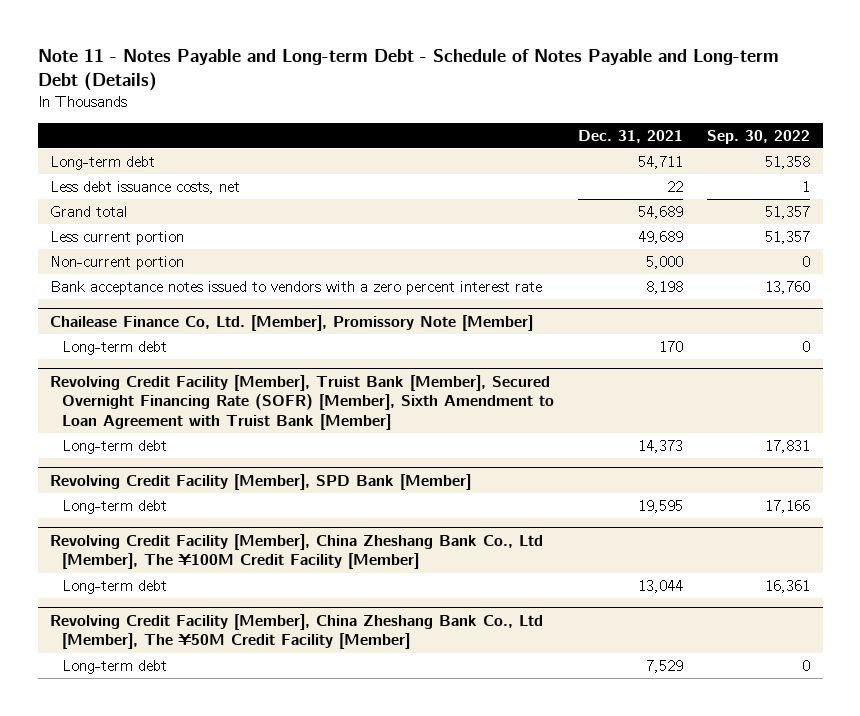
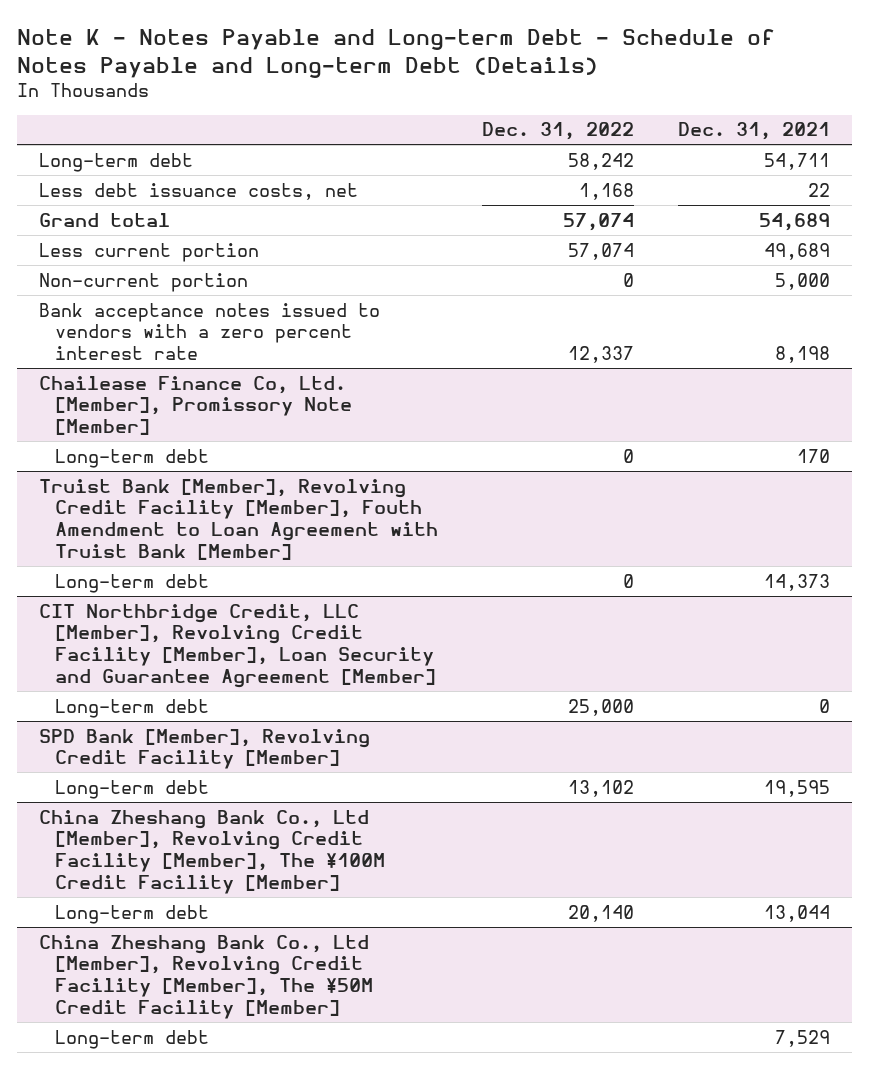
- Note 11 - Notes Payable and Long-term Debt - Schedule of Notes Payable and Long-term Debt (Details)
+ Note K - Notes Payable and Long-term Debt - Schedule of Notes Payable and Long-term Debt (Details)
- | Dec. 31, 2021 | Sep. 30, 2022
+ | Dec. 31, 2022 | Dec. 31, 2021
- Revolving Credit Facility [Member], Truist Bank [Member], Secured Overnight Financing Rate (SOFR) [Member], Sixth Amendment to Loan Agreement with Truist Bank [Member]
+ Truist Bank [Member], Revolving Credit Facility [Member], Fouth Amendment to Loan Agreement with Truist Bank [Member]
- Revolving Credit Facility [Member], SPD Bank [Member]
+ CIT Northbridge Credit, LLC [Member], Revolving Credit Facility [Member], Loan Security and Guarantee Agreement [Member]
+ Long-term debt | 25,000 | 0
+ SPD Bank [Member], Revolving Credit Facility [Member]
- Revolving Credit Facility [Member], China Zheshang Bank Co., Ltd [Member], The ¥100M Credit Facility [Member]
+ China Zheshang Bank Co., Ltd [Member], Revolving Credit Facility [Member], The ¥100M Credit Facility [Member]
- Revolving Credit Facility [Member], China Zheshang Bank Co., Ltd [Member], The ¥50M Credit Facility [Member]
+ China Zheshang Bank Co., Ltd [Member], Revolving Credit Facility [Member], The ¥50M Credit Facility [Member]

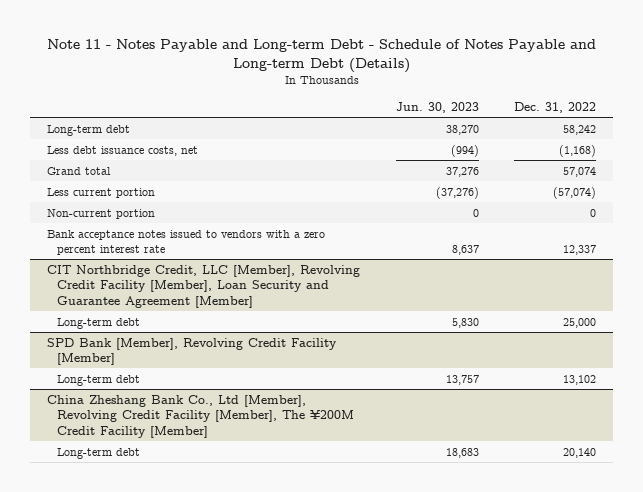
- Note K - Notes Payable and Long-term Debt - Schedule of Notes Payable and Long-term Debt (Details)
+ Note 11 - Notes Payable and Long-term Debt - Schedule of Notes Payable and Long-term Debt (Details)
- | Dec. 31, 2022 | Dec. 31, 2021
+ | Jun. 30, 2023 | Dec. 31, 2022
- Less debt issuance costs, net | 1,168 | 22
+ Less debt issuance costs, net | (994) | (1,168)
- Less current portion | 57,074 | 49,689
+ Less current portion | (37,276) | (57,074)
- Chailease Finance Co, Ltd. [Member], Promissory Note [Member]
- Long-term debt | 0 | 170
- Truist Bank [Member], Revolving Credit Facility [Member], Fouth Amendment to Loan Agreement with Truist Bank [Member]
- Long-term debt | 0 | 14,373
- China Zheshang Bank Co., Ltd [Member], Revolving Credit Facility [Member], The ¥100M Credit Facility [Member]
+ China Zheshang Bank Co., Ltd [Member], Revolving Credit Facility [Member], The ¥200M Credit Facility [Member]
- China Zheshang Bank Co., Ltd [Member], Revolving Credit Facility [Member], The ¥50M Credit Facility [Member]
- Long-term debt | | 7,529

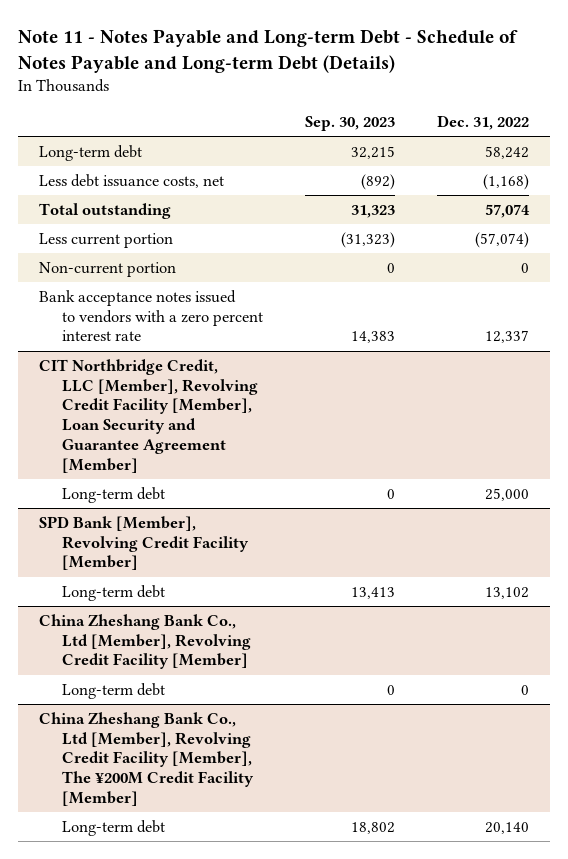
- | Jun. 30, 2023 | Dec. 31, 2022
+ | Sep. 30, 2023 | Dec. 31, 2022
- Grand total | 37,276 | 57,074
+ Total outstanding | 31,323 | 57,074
+ China Zheshang Bank Co., Ltd [Member], Revolving Credit Facility [Member]
+ Long-term debt | 0 | 0

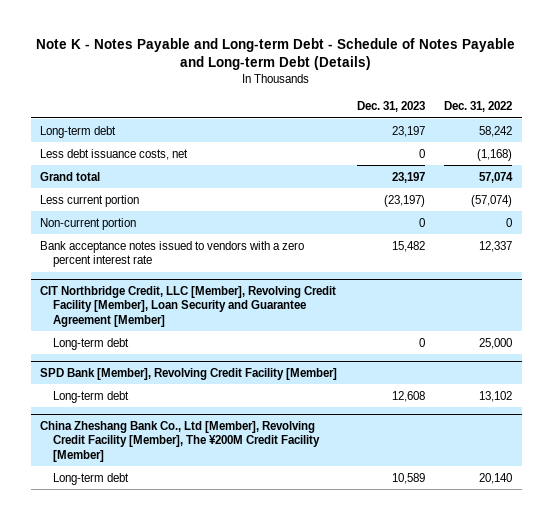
- Note 11 - Notes Payable and Long-term Debt - Schedule of Notes Payable and Long-term Debt (Details)
+ Note K - Notes Payable and Long-term Debt - Schedule of Notes Payable and Long-term Debt (Details)
- | Sep. 30, 2023 | Dec. 31, 2022
+ | Dec. 31, 2023 | Dec. 31, 2022
- Total outstanding | 31,323 | 57,074
+ Grand total | 23,197 | 57,074
- China Zheshang Bank Co., Ltd [Member], Revolving Credit Facility [Member]
- Long-term debt | 0 | 0

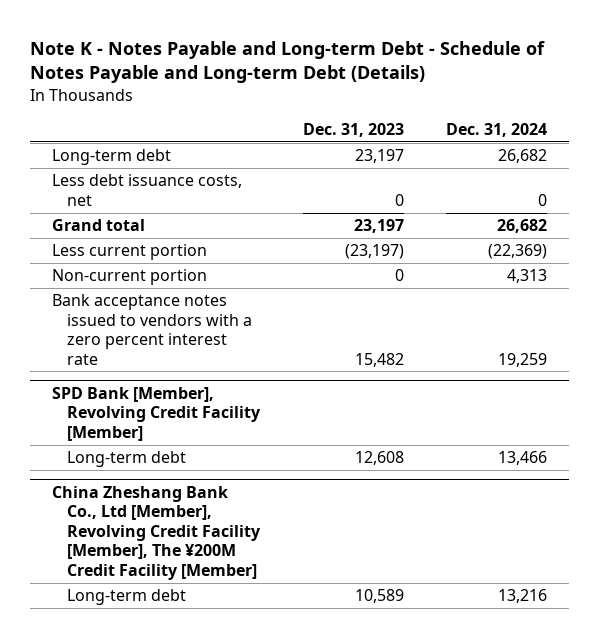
- | Dec. 31, 2023 | Dec. 31, 2022
+ | Dec. 31, 2023 | Dec. 31, 2024
- CIT Northbridge Credit, LLC [Member], Revolving Credit Facility [Member], Loan Security and Guarantee Agreement [Member]
- Long-term debt | 0 | 25,000

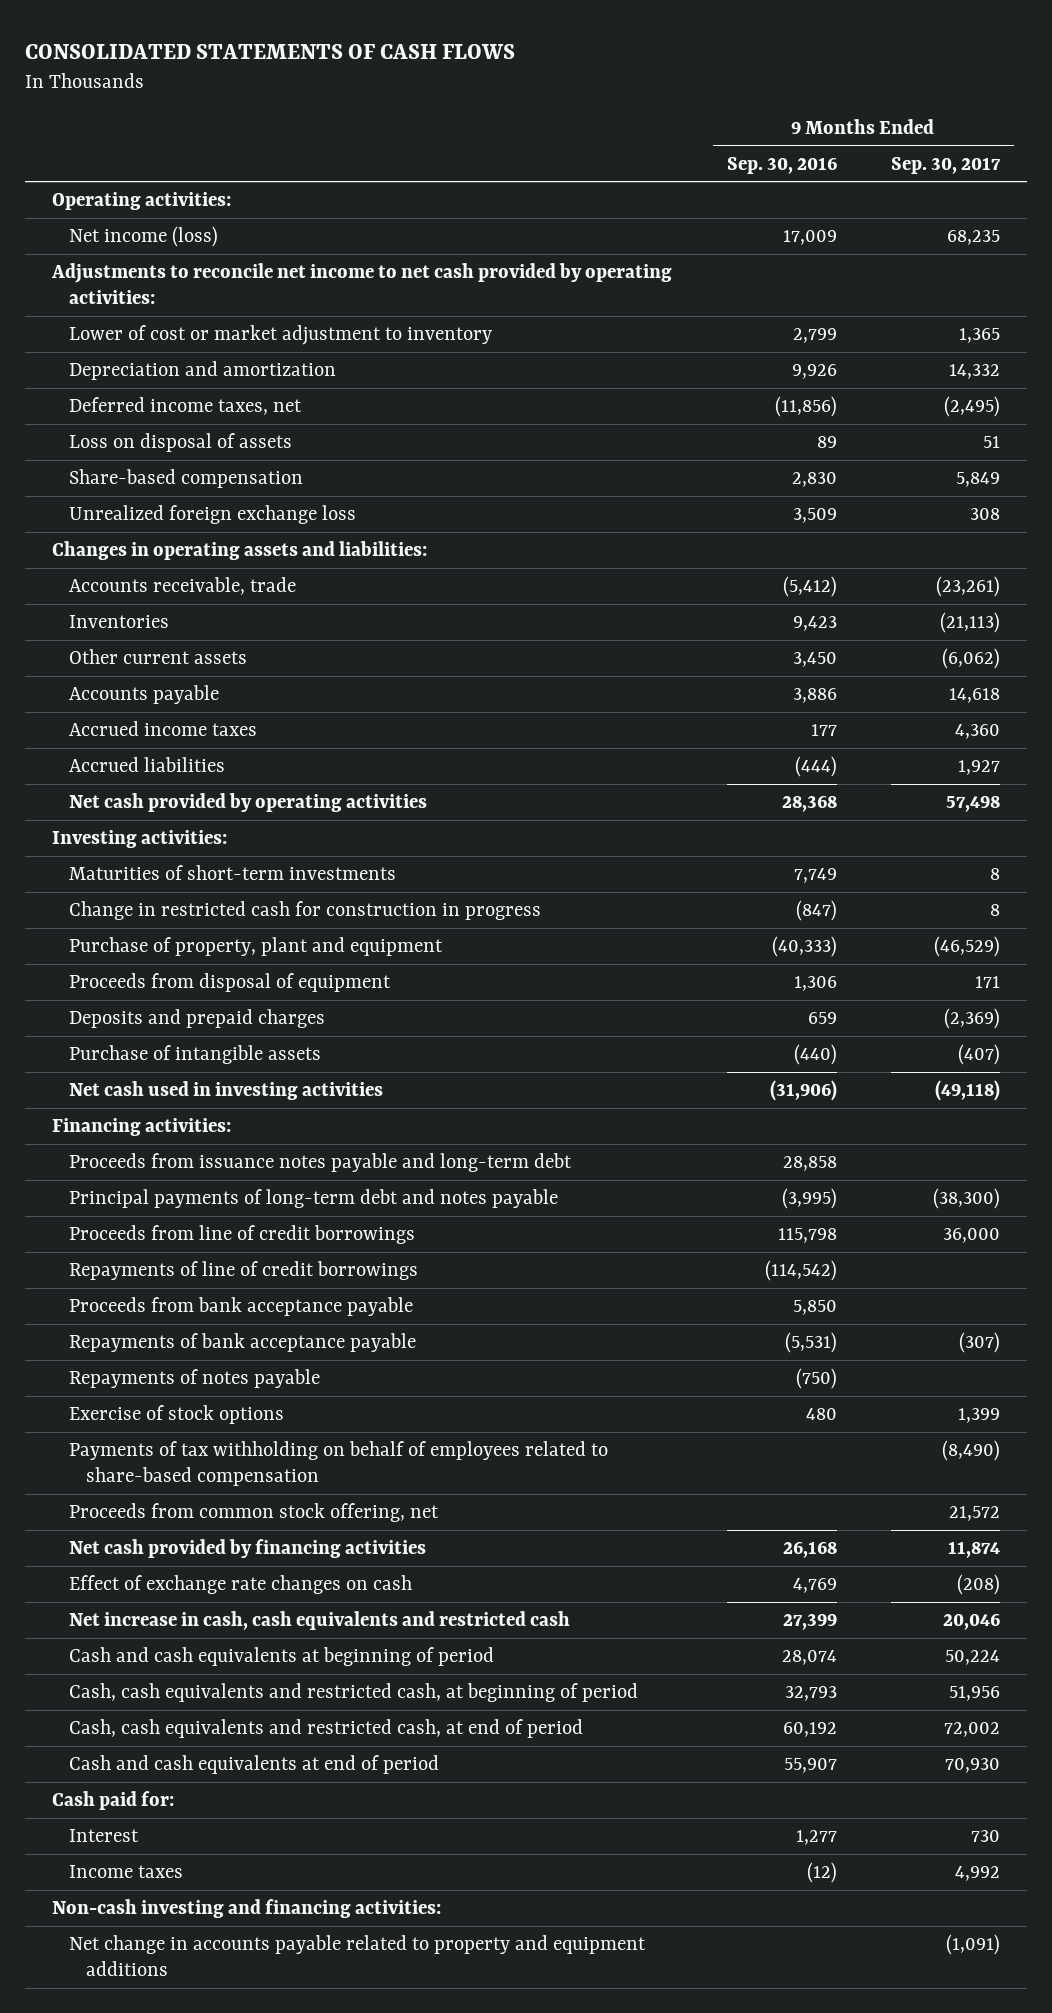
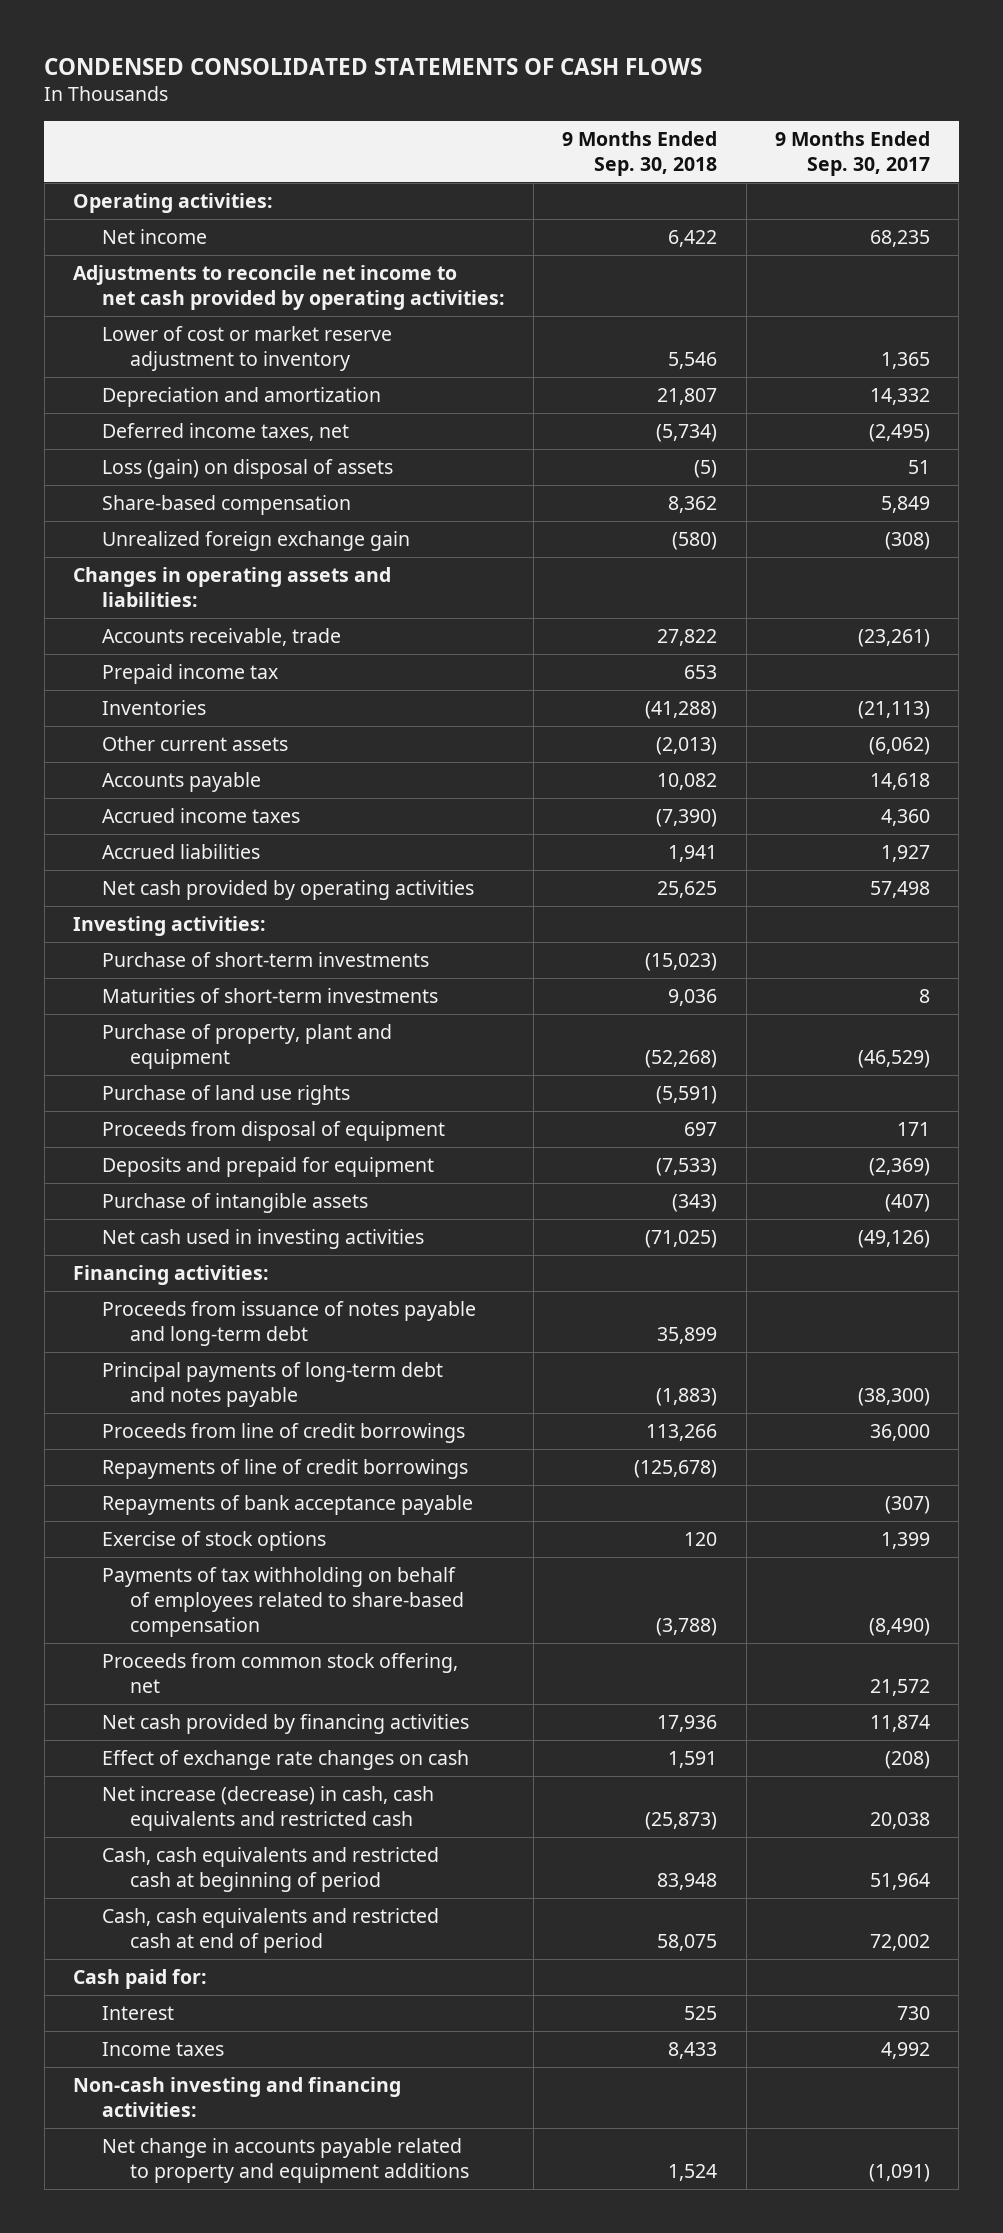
- CONSOLIDATED STATEMENTS OF CASH FLOWS
+ CONDENSED CONSOLIDATED STATEMENTS OF CASH FLOWS
- | 9 Months Ended Sep. 30, 2016 | 9 Months Ended Sep. 30, 2017
+ | 9 Months Ended Sep. 30, 2018 | 9 Months Ended Sep. 30, 2017
- Net income (loss) | 17,009 | 68,235
+ Net income | 6,422 | 68,235
- Lower of cost or market adjustment to inventory | 2,799 | 1,365
+ Lower of cost or market reserve adjustment to inventory | 5,546 | 1,365
- Loss on disposal of assets | 89 | 51
+ Loss (gain) on disposal of assets | (5) | 51
- Unrealized foreign exchange loss | 3,509 | 308
+ Unrealized foreign exchange gain | (580) | (308)
+ Prepaid income tax | 653 |
+ Purchase of short-term investments | (15,023) |
- Change in restricted cash for construction in progress | (847) | 8
+ Purchase of land use rights | (5,591) |
- Deposits and prepaid charges | 659 | (2,369)
+ Deposits and prepaid for equipment | (7,533) | (2,369)
- Net cash used in investing activities | (31,906) | (49,118)
+ Net cash used in investing activities | (71,025) | (49,126)
- Proceeds from issuance notes payable and long-term debt | 28,858 |
+ Proceeds from issuance of notes payable and long-term debt | 35,899 |
- Proceeds from bank acceptance payable | 5,850 |
- Repayments of notes payable | (750) |
- Net increase in cash, cash equivalents and restricted cash | 27,399 | 20,046
- Cash and cash equivalents at beginning of period | 28,074 | 50,224
- Cash, cash equivalents and restricted cash, at beginning of period | 32,793 | 51,956
- Cash, cash equivalents and restricted cash, at end of period | 60,192 | 72,002
- Cash and cash equivalents at end of period | 55,907 | 70,930
+ Net increase (decrease) in cash, cash equivalents and restricted cash | (25,873) | 20,038
+ Cash, cash equivalents and restricted cash at beginning of period | 83,948 | 51,964
+ Cash, cash equivalents and restricted cash at end of period | 58,075 | 72,002

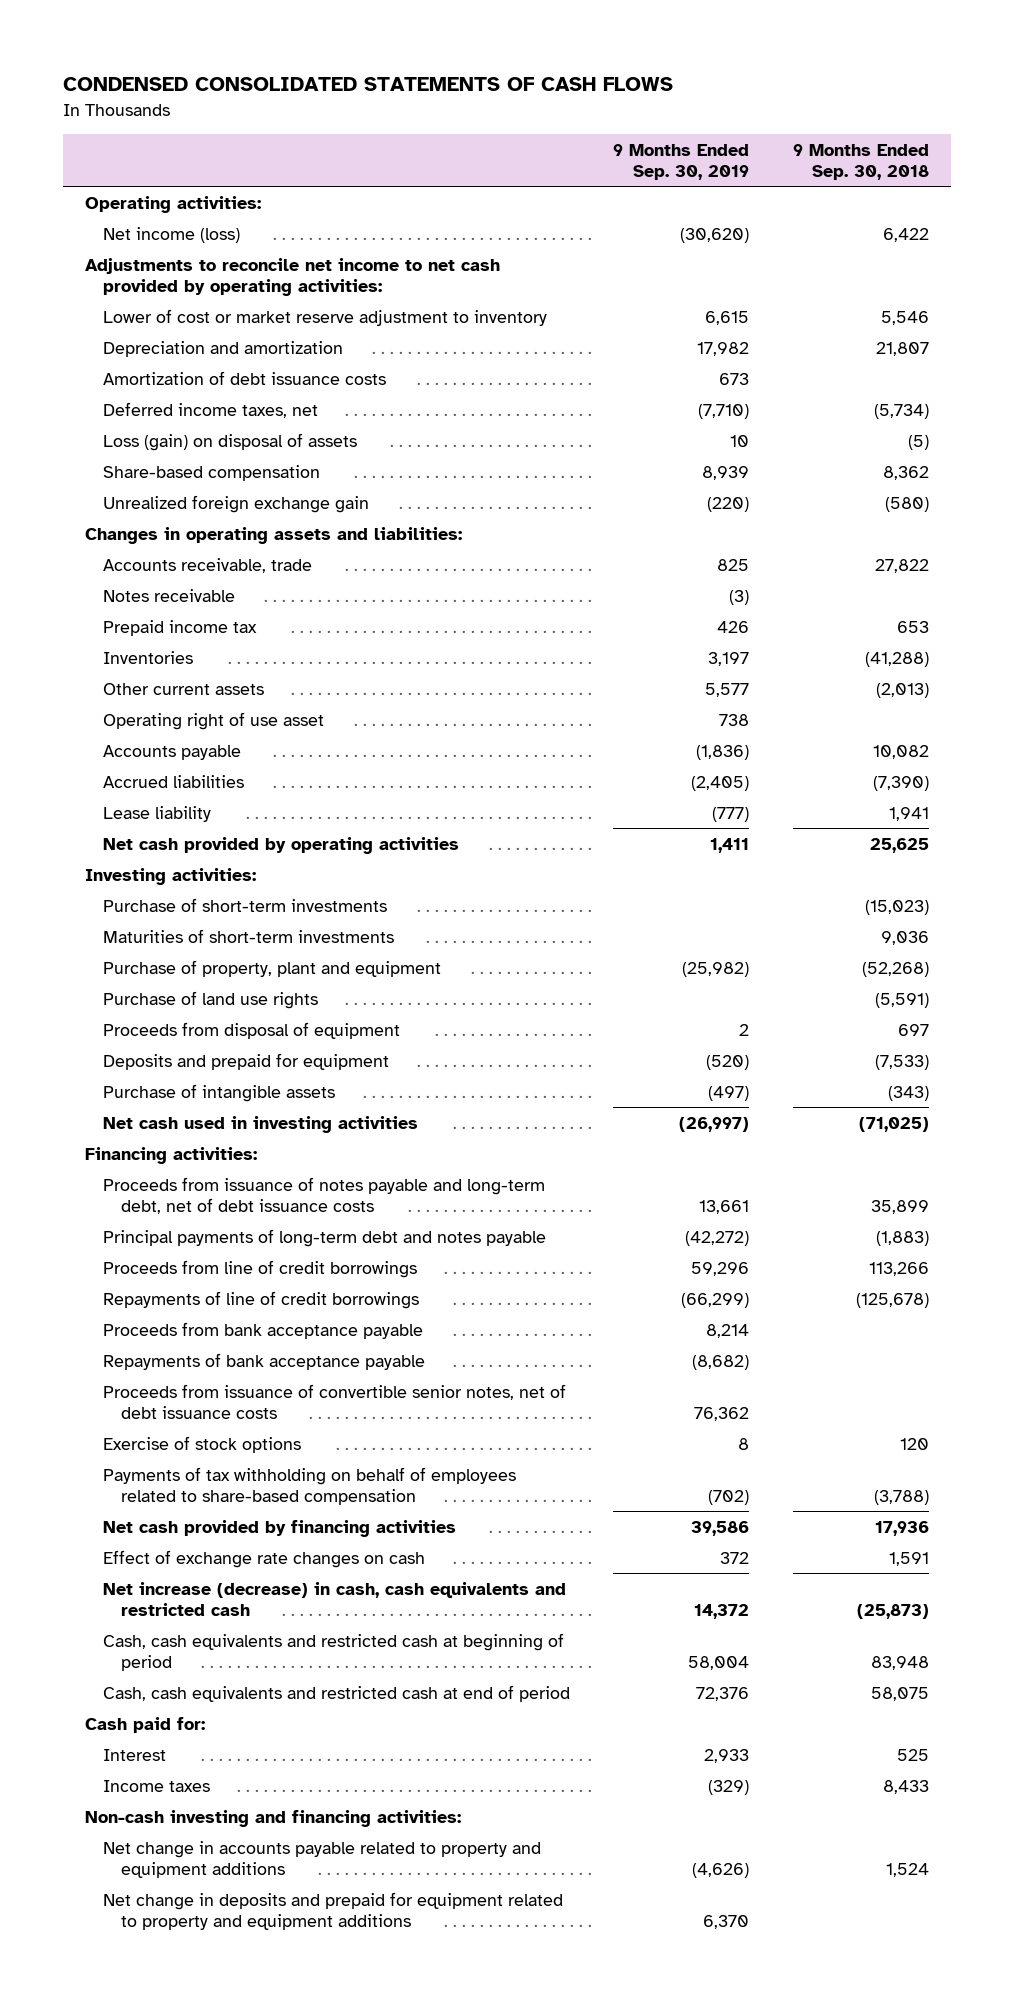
- | 9 Months Ended Sep. 30, 2018 | 9 Months Ended Sep. 30, 2017
+ | 9 Months Ended Sep. 30, 2019 | 9 Months Ended Sep. 30, 2018
- Net income | 6,422 | 68,235
+ Net income (loss) | (30,620) | 6,422
+ Amortization of debt issuance costs | 673 |
+ Notes receivable | (3) |
+ Operating right of use asset | 738 |
- Accrued income taxes | (7,390) | 4,360
- Accrued liabilities | 1,941 | 1,927
+ Accrued liabilities | (2,405) | (7,390)
+ Lease liability | (777) | 1,941
- Proceeds from issuance of notes payable and long-term debt | 35,899 |
+ Proceeds from issuance of notes payable and long-term debt, net of debt issuance costs | 13,661 | 35,899
+ Proceeds from bank acceptance payable | 8,214 |
+ Proceeds from issuance of convertible senior notes, net of debt issuance costs | 76,362 |
- Proceeds from common stock offering, net | | 21,572
+ Net change in deposits and prepaid for equipment related to property and equipment additions | 6,370 |

